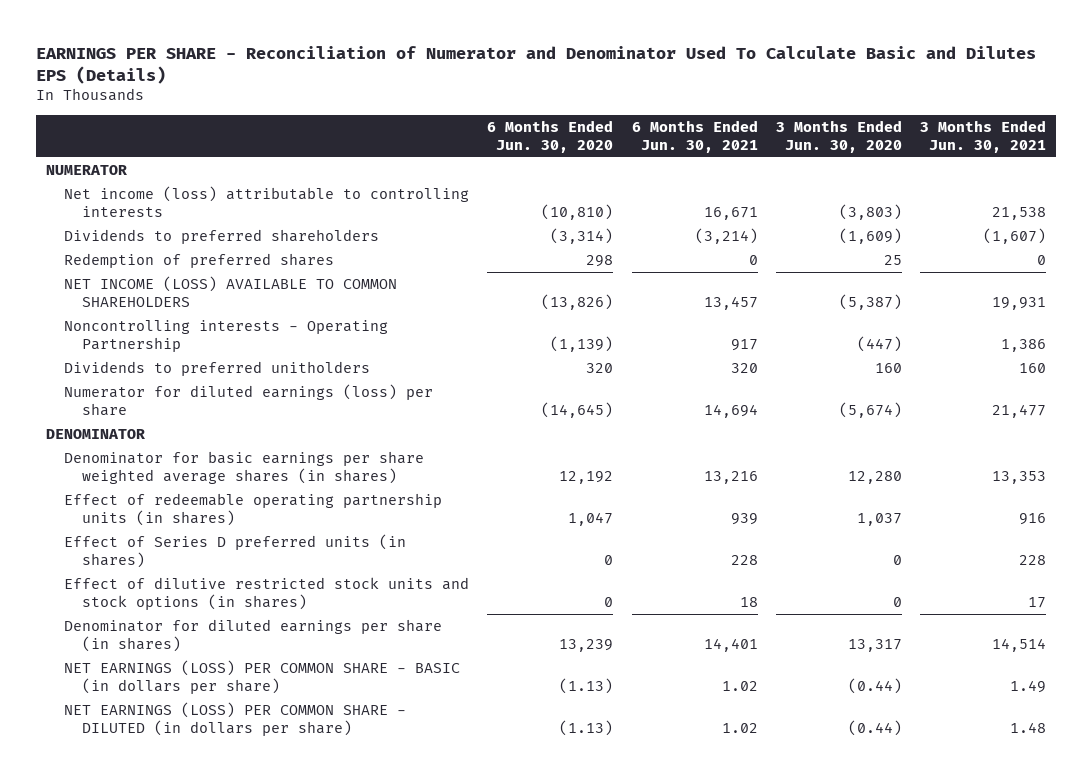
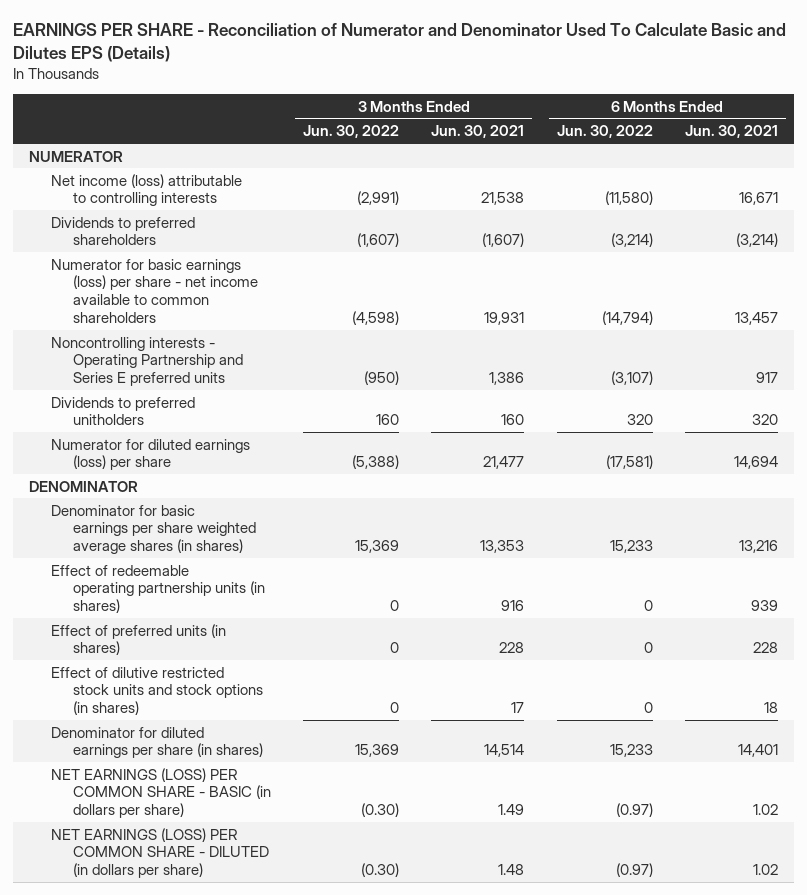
- | 6 Months Ended Jun. 30, 2020 | 6 Months Ended Jun. 30, 2021 | 3 Months Ended Jun. 30, 2020 | 3 Months Ended Jun. 30, 2021
+ | 3 Months Ended Jun. 30, 2022 | 3 Months Ended Jun. 30, 2021 | 6 Months Ended Jun. 30, 2022 | 6 Months Ended Jun. 30, 2021
- Redemption of preferred shares | 298 | 0 | 25 | 0
- NET INCOME (LOSS) AVAILABLE TO COMMON SHAREHOLDERS | (13,826) | 13,457 | (5,387) | 19,931
- Noncontrolling interests - Operating Partnership | (1,139) | 917 | (447) | 1,386
+ Numerator for basic earnings (loss) per share - net income available to common shareholders | (4,598) | 19,931 | (14,794) | 13,457
+ Noncontrolling interests - Operating Partnership and Series E preferred units | (950) | 1,386 | (3,107) | 917
- Effect of Series D preferred units (in shares) | 0 | 228 | 0 | 228
+ Effect of preferred units (in shares) | 0 | 228 | 0 | 228

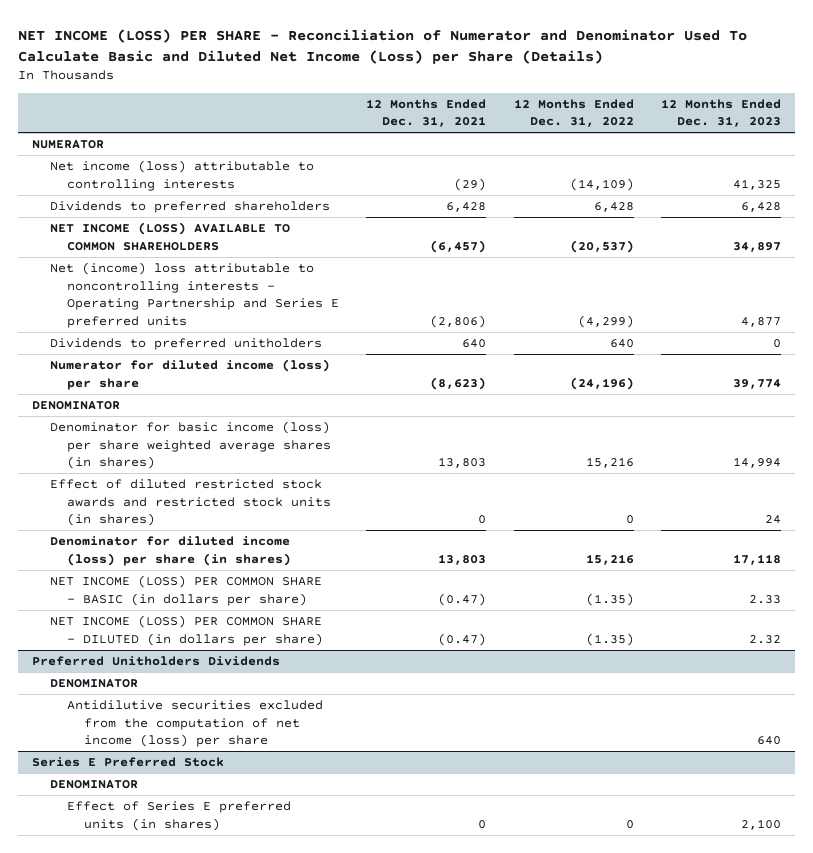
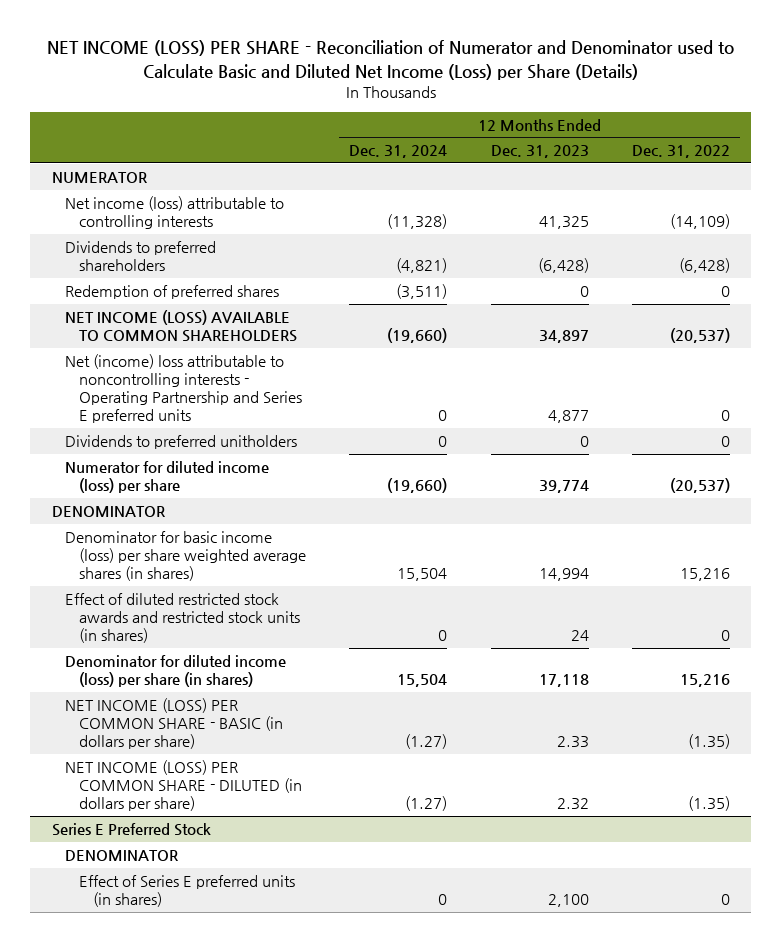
- NET INCOME (LOSS) PER SHARE - Reconciliation of Numerator and Denominator Used To Calculate Basic and Diluted Net Income (Loss) per Share (Details)
+ NET INCOME (LOSS) PER SHARE - Reconciliation of Numerator and Denominator used to Calculate Basic and Diluted Net Income (Loss) per Share (Details)
- | 12 Months Ended Dec. 31, 2021 | 12 Months Ended Dec. 31, 2022 | 12 Months Ended Dec. 31, 2023
+ | 12 Months Ended Dec. 31, 2024 | 12 Months Ended Dec. 31, 2023 | 12 Months Ended Dec. 31, 2022
- Dividends to preferred shareholders | 6,428 | 6,428 | 6,428
+ Dividends to preferred shareholders | (4,821) | (6,428) | (6,428)
+ Redemption of preferred shares | (3,511) | 0 | 0
- Net (income) loss attributable to noncontrolling interests - Operating Partnership and Series E preferred units | (2,806) | (4,299) | 4,877
- Dividends to preferred unitholders | 640 | 640 | 0
- Numerator for diluted income (loss) per share | (8,623) | (24,196) | 39,774
+ Net (income) loss attributable to noncontrolling interests - Operating Partnership and Series E preferred units | 0 | 4,877 | 0
+ Dividends to preferred unitholders | 0 | 0 | 0
+ Numerator for diluted income (loss) per share | (19,660) | 39,774 | (20,537)
- Preferred Unitholders Dividends
- DENOMINATOR
- Antidilutive securities excluded from the computation of net income (loss) per share | | | 640

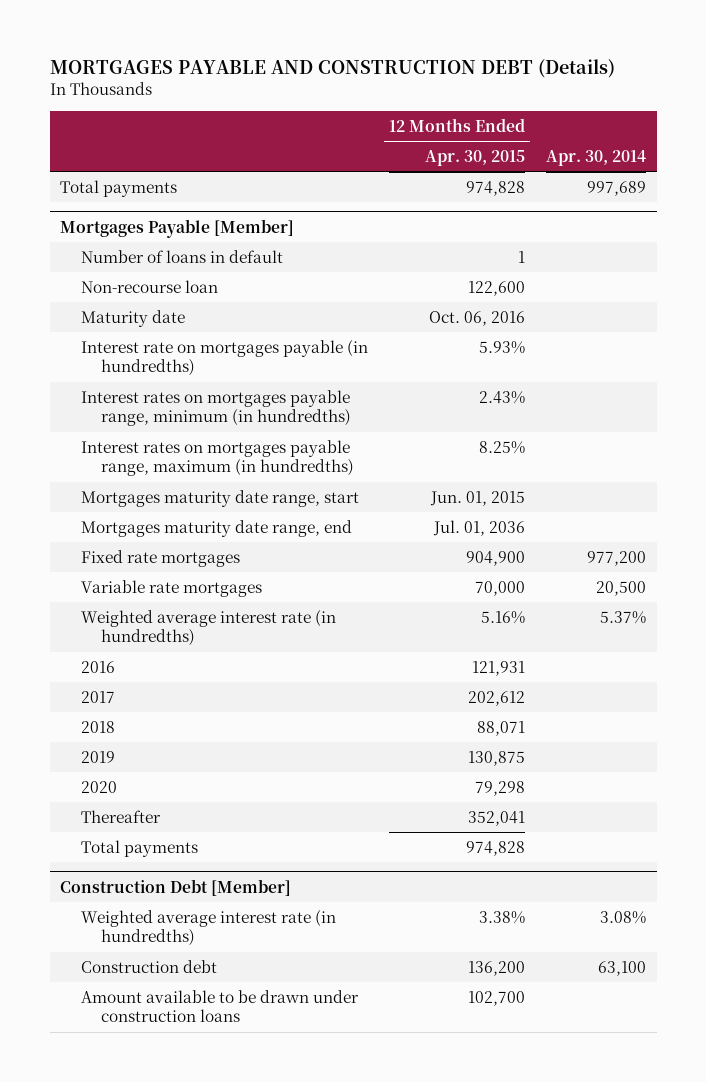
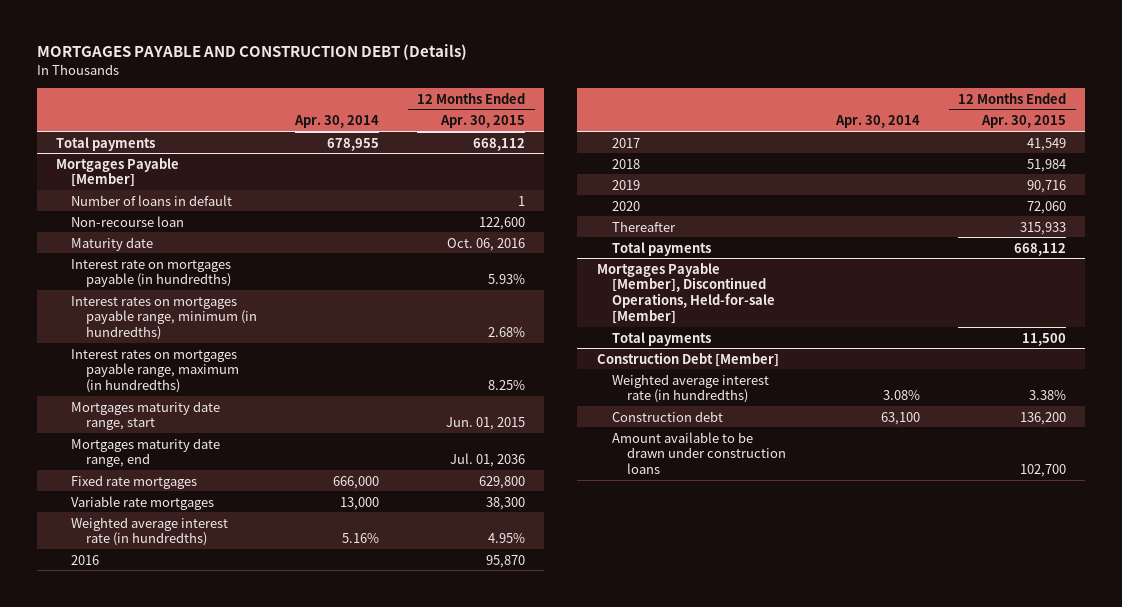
- | 12 Months Ended Apr. 30, 2015 | Apr. 30, 2014
+ | Apr. 30, 2014 | 12 Months Ended Apr. 30, 2015
- Total payments | 974,828 | 997,689
+ Total payments | 678,955 | 668,112
@ Mortgages Payable [Member]
- Interest rates on mortgages payable range, minimum (in hundredths) | 2.43% |
+ Interest rates on mortgages payable range, minimum (in hundredths) | | 2.68%
- Fixed rate mortgages | 904,900 | 977,200
- Variable rate mortgages | 70,000 | 20,500
- Weighted average interest rate (in hundredths) | 5.16% | 5.37%
- 2016 | 121,931 |
- 2017 | 202,612 |
- 2018 | 88,071 |
- 2019 | 130,875 |
- 2020 | 79,298 |
- Thereafter | 352,041 |
- Total payments | 974,828 |
+ Fixed rate mortgages | 666,000 | 629,800
+ Variable rate mortgages | 13,000 | 38,300
+ Weighted average interest rate (in hundredths) | 5.16% | 4.95%
+ 2016 | | 95,870
+ 2017 | | 41,549
+ 2018 | | 51,984
+ 2019 | | 90,716
+ 2020 | | 72,060
+ Thereafter | | 315,933
+ Total payments | | 668,112
+ Mortgages Payable [Member], Discontinued Operations, Held-for-sale [Member]
+ Total payments | | 11,500

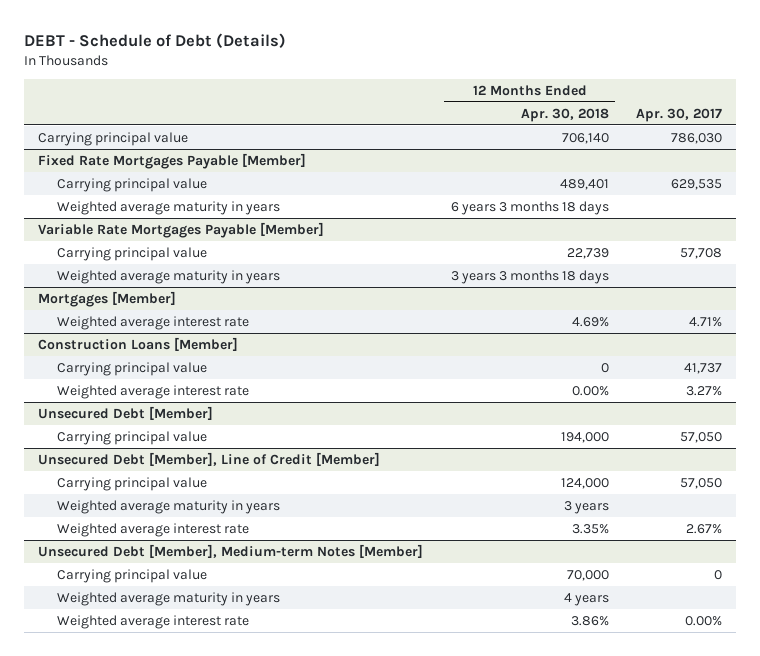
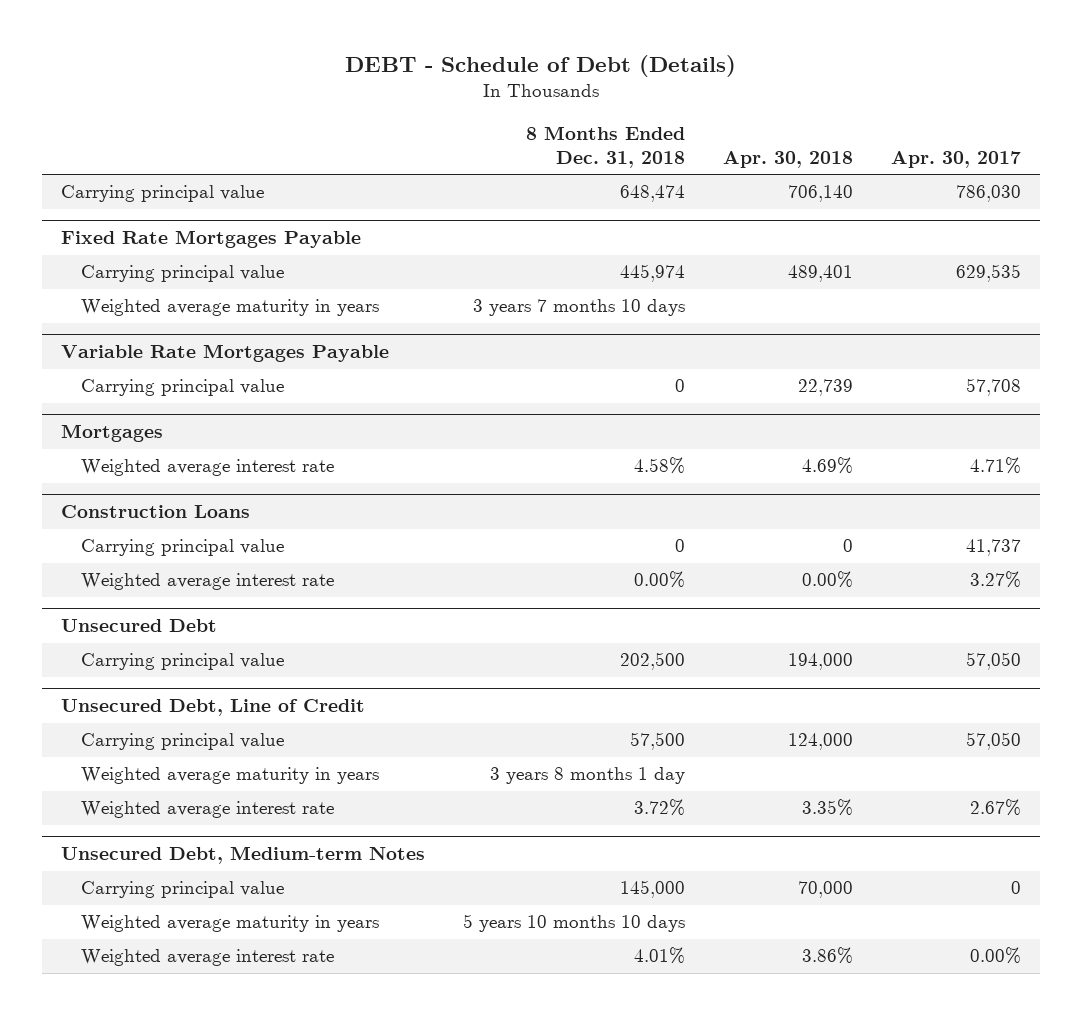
- | 12 Months Ended Apr. 30, 2018 | Apr. 30, 2017
+ | 8 Months Ended Dec. 31, 2018 | Apr. 30, 2018 | Apr. 30, 2017
- Fixed Rate Mortgages Payable [Member]
+ Fixed Rate Mortgages Payable
- Variable Rate Mortgages Payable [Member]
+ Variable Rate Mortgages Payable
- Weighted average maturity in years | 3 years 3 months 18 days |
- Mortgages [Member]
+ Mortgages
- Construction Loans [Member]
+ Construction Loans
- Unsecured Debt [Member]
+ Unsecured Debt
- Unsecured Debt [Member], Line of Credit [Member]
+ Unsecured Debt, Line of Credit
- Unsecured Debt [Member], Medium-term Notes [Member]
+ Unsecured Debt, Medium-term Notes

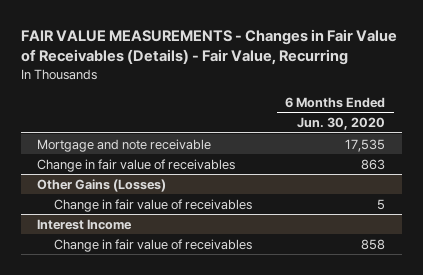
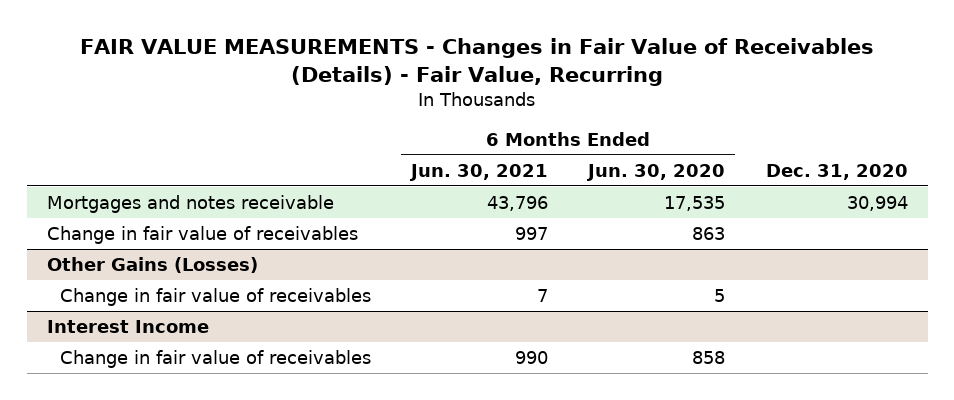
- | 6 Months Ended Jun. 30, 2020
+ | 6 Months Ended Jun. 30, 2021 | 6 Months Ended Jun. 30, 2020 | Dec. 31, 2020
- Mortgage and note receivable | 17,535
+ Mortgages and notes receivable | 43,796 | 17,535 | 30,994

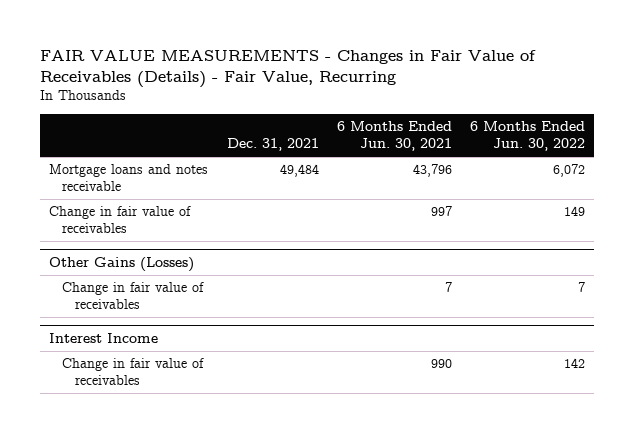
- | 6 Months Ended Jun. 30, 2021 | 6 Months Ended Jun. 30, 2020 | Dec. 31, 2020
+ | Dec. 31, 2021 | 6 Months Ended Jun. 30, 2021 | 6 Months Ended Jun. 30, 2022
- Mortgages and notes receivable | 43,796 | 17,535 | 30,994
+ Mortgage loans and notes receivable | 49,484 | 43,796 | 6,072

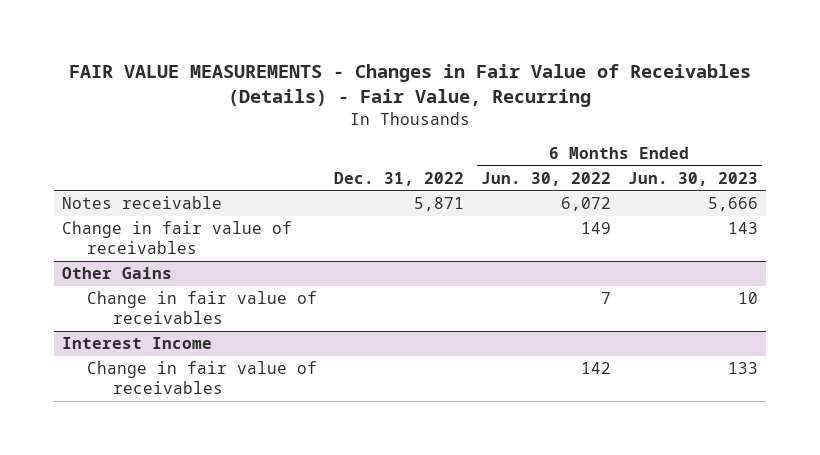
- | Dec. 31, 2021 | 6 Months Ended Jun. 30, 2021 | 6 Months Ended Jun. 30, 2022
+ | Dec. 31, 2022 | 6 Months Ended Jun. 30, 2022 | 6 Months Ended Jun. 30, 2023
- Mortgage loans and notes receivable | 49,484 | 43,796 | 6,072
+ Notes receivable | 5,871 | 6,072 | 5,666
- Other Gains (Losses)
+ Other Gains

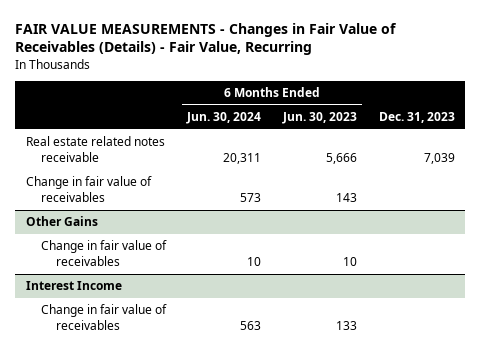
- | Dec. 31, 2022 | 6 Months Ended Jun. 30, 2022 | 6 Months Ended Jun. 30, 2023
+ | 6 Months Ended Jun. 30, 2024 | 6 Months Ended Jun. 30, 2023 | Dec. 31, 2023
- Notes receivable | 5,871 | 6,072 | 5,666
+ Real estate related notes receivable | 20,311 | 5,666 | 7,039

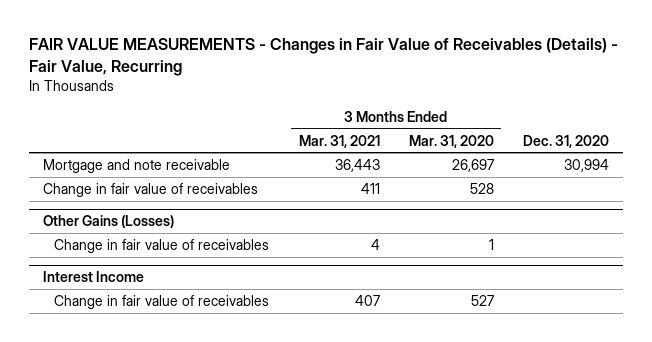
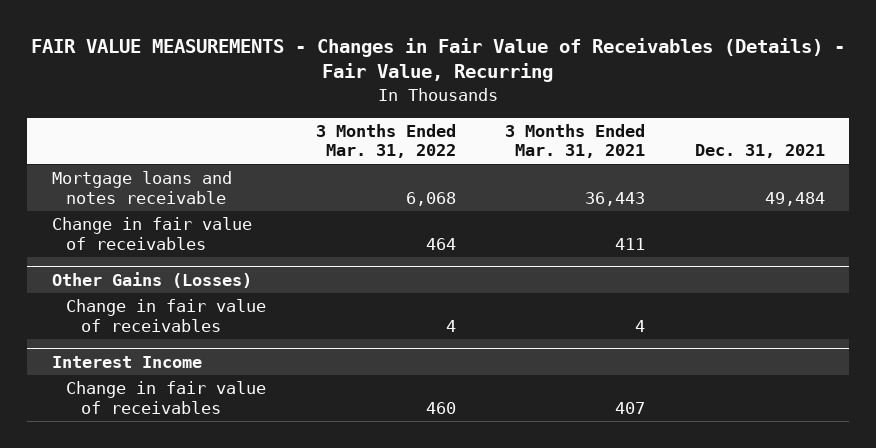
- | 3 Months Ended Mar. 31, 2021 | 3 Months Ended Mar. 31, 2020 | Dec. 31, 2020
+ | 3 Months Ended Mar. 31, 2022 | 3 Months Ended Mar. 31, 2021 | Dec. 31, 2021
- Mortgage and note receivable | 36,443 | 26,697 | 30,994
+ Mortgage loans and notes receivable | 6,068 | 36,443 | 49,484

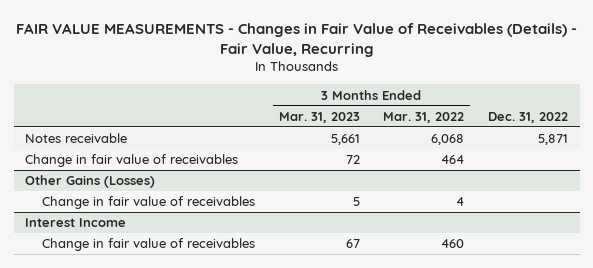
- | 3 Months Ended Mar. 31, 2022 | 3 Months Ended Mar. 31, 2021 | Dec. 31, 2021
+ | 3 Months Ended Mar. 31, 2023 | 3 Months Ended Mar. 31, 2022 | Dec. 31, 2022
- Mortgage loans and notes receivable | 6,068 | 36,443 | 49,484
+ Notes receivable | 5,661 | 6,068 | 5,871

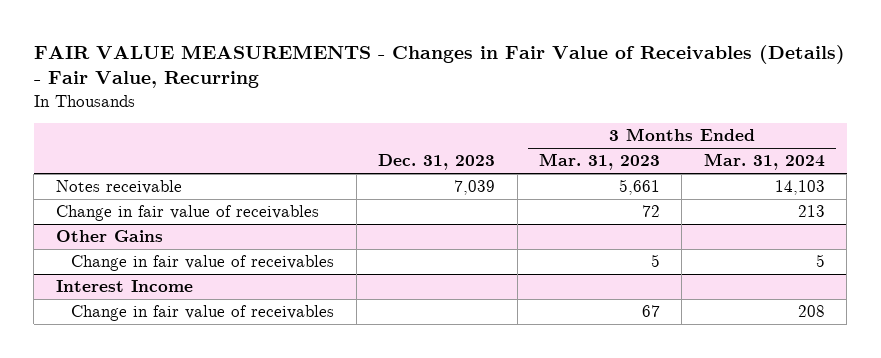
- | 3 Months Ended Mar. 31, 2023 | 3 Months Ended Mar. 31, 2022 | Dec. 31, 2022
+ | Dec. 31, 2023 | 3 Months Ended Mar. 31, 2023 | 3 Months Ended Mar. 31, 2024
- Other Gains (Losses)
+ Other Gains

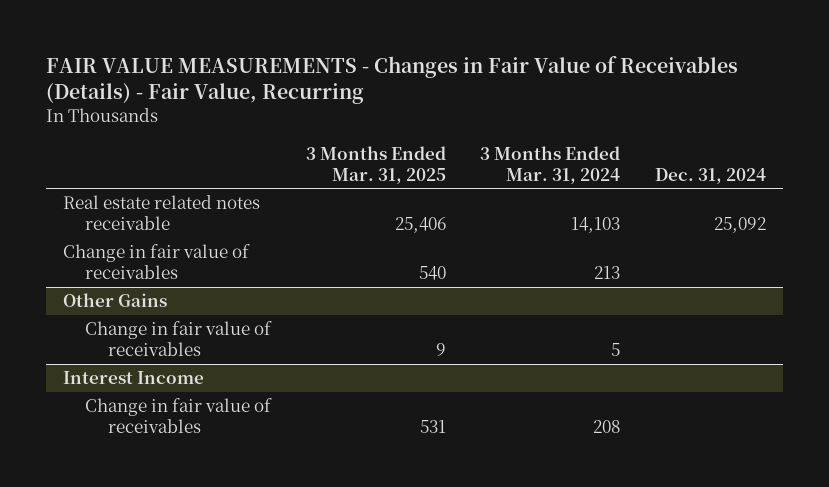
- | Dec. 31, 2023 | 3 Months Ended Mar. 31, 2023 | 3 Months Ended Mar. 31, 2024
+ | 3 Months Ended Mar. 31, 2025 | 3 Months Ended Mar. 31, 2024 | Dec. 31, 2024
- Notes receivable | 7,039 | 5,661 | 14,103
+ Real estate related notes receivable | 25,406 | 14,103 | 25,092

